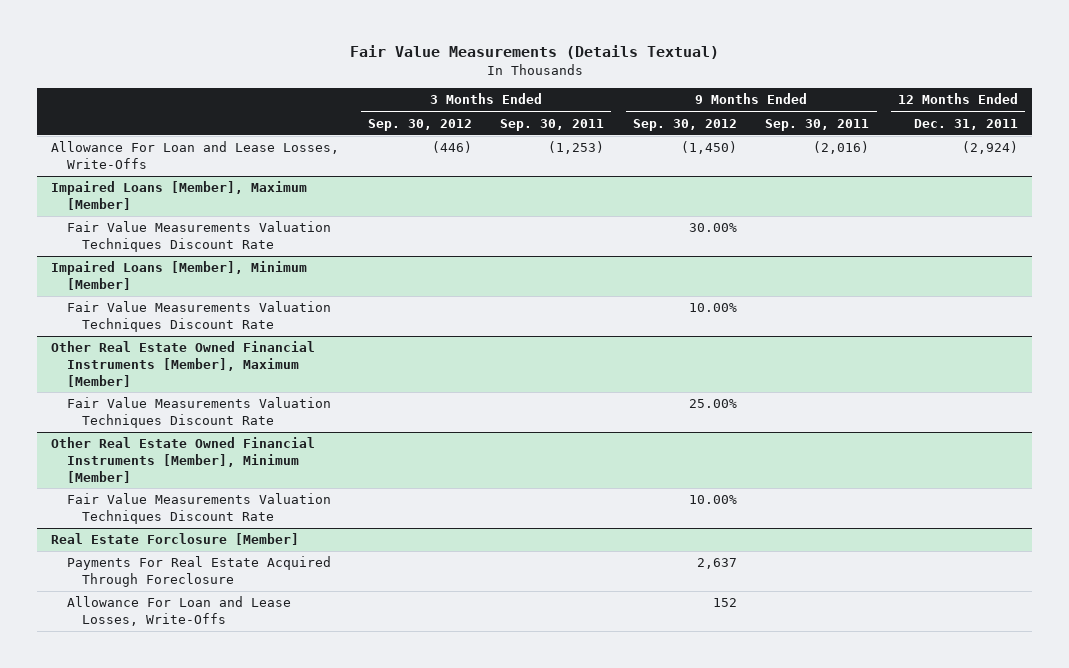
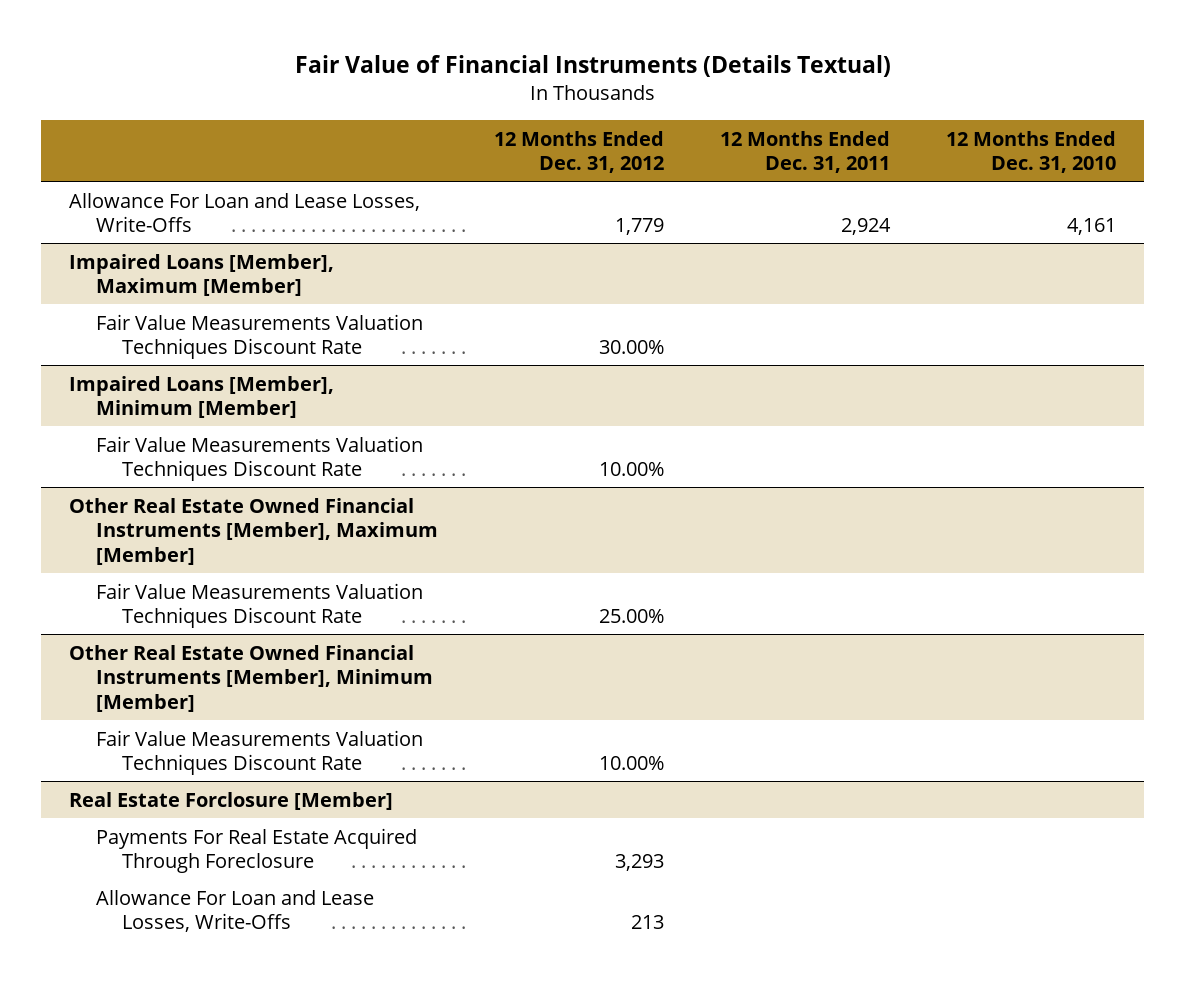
- Fair Value Measurements (Details Textual)
+ Fair Value of Financial Instruments (Details Textual)
- | 3 Months Ended Sep. 30, 2012 | 3 Months Ended Sep. 30, 2011 | 9 Months Ended Sep. 30, 2012 | 9 Months Ended Sep. 30, 2011 | 12 Months Ended Dec. 31, 2011
+ | 12 Months Ended Dec. 31, 2012 | 12 Months Ended Dec. 31, 2011 | 12 Months Ended Dec. 31, 2010
- Allowance For Loan and Lease Losses, Write-Offs | (446) | (1,253) | (1,450) | (2,016) | (2,924)
+ Allowance For Loan and Lease Losses, Write-Offs | 1,779 | 2,924 | 4,161

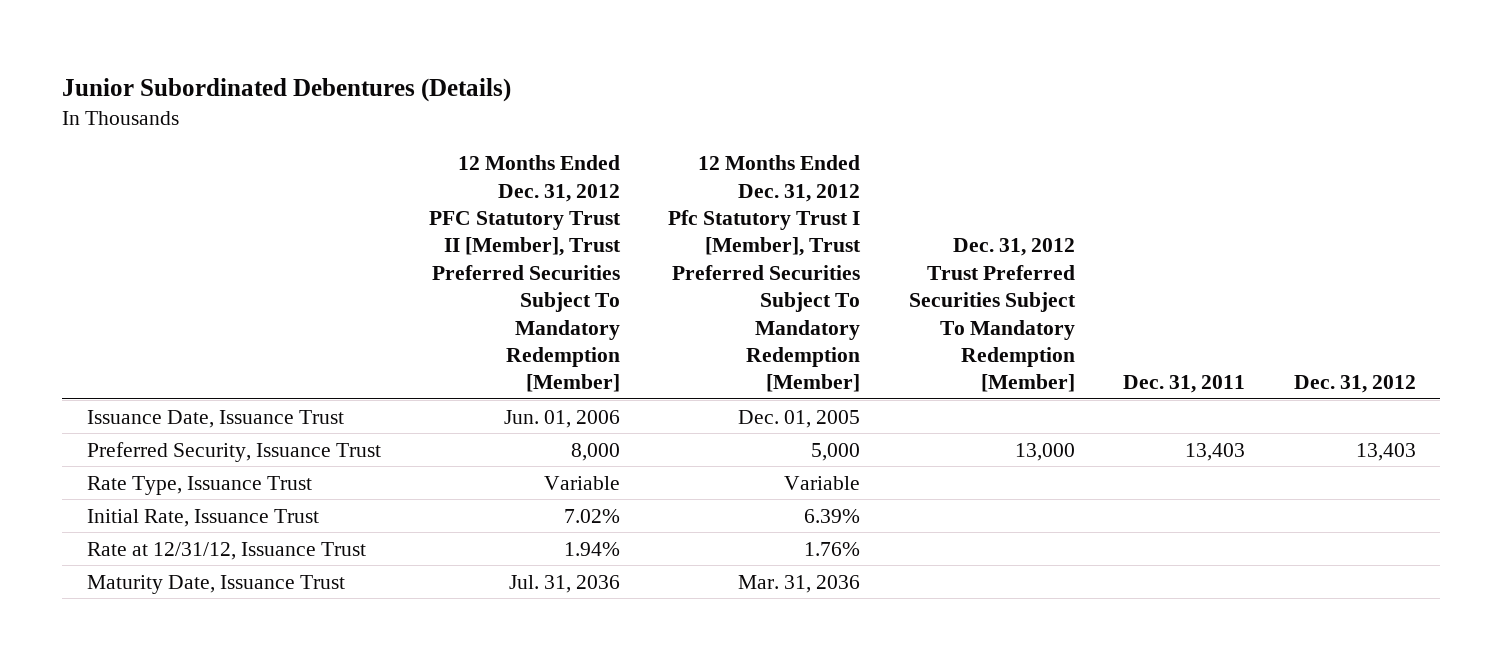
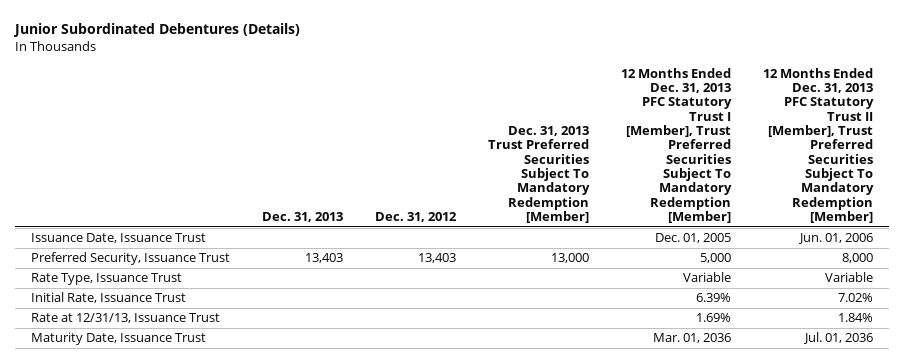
- | 12 Months Ended Dec. 31, 2012 PFC Statutory Trust II [Member], Trust Preferred Securities Subject To Mandatory Redemption [Member] | 12 Months Ended Dec. 31, 2012 Pfc Statutory Trust I [Member], Trust Preferred Securities Subject To Mandatory Redemption [Member] | Dec. 31, 2012 Trust Preferred Securities Subject To Mandatory Redemption [Member] | Dec. 31, 2011 | Dec. 31, 2012
+ | Dec. 31, 2013 | Dec. 31, 2012 | Dec. 31, 2013 Trust Preferred Securities Subject To Mandatory Redemption [Member] | 12 Months Ended Dec. 31, 2013 PFC Statutory Trust I [Member], Trust Preferred Securities Subject To Mandatory Redemption [Member] | 12 Months Ended Dec. 31, 2013 PFC Statutory Trust II [Member], Trust Preferred Securities Subject To Mandatory Redemption [Member]
- Rate at 12/31/12, Issuance Trust | 1.94% | 1.76% | | |
+ Rate at 12/31/13, Issuance Trust | | | | 1.69% | 1.84%

